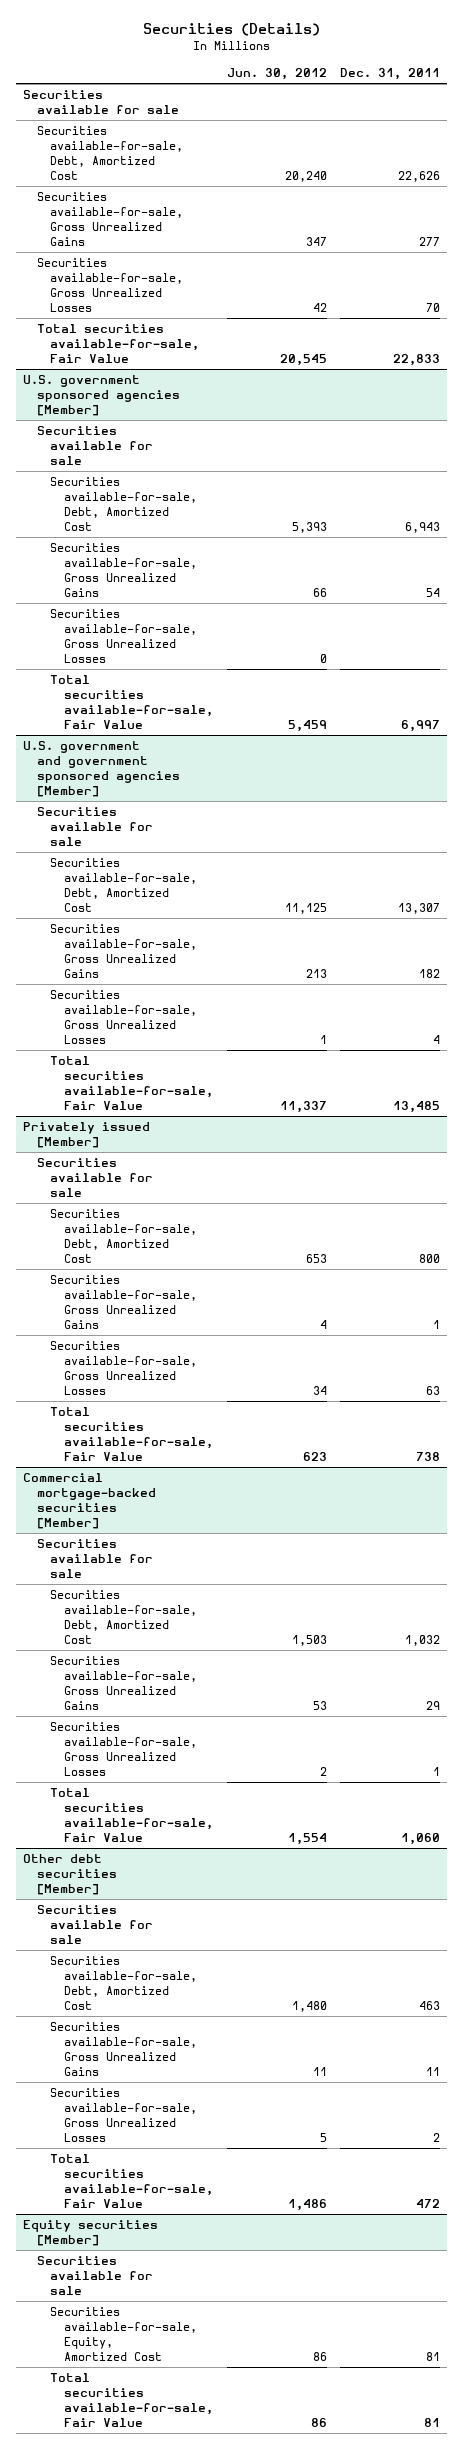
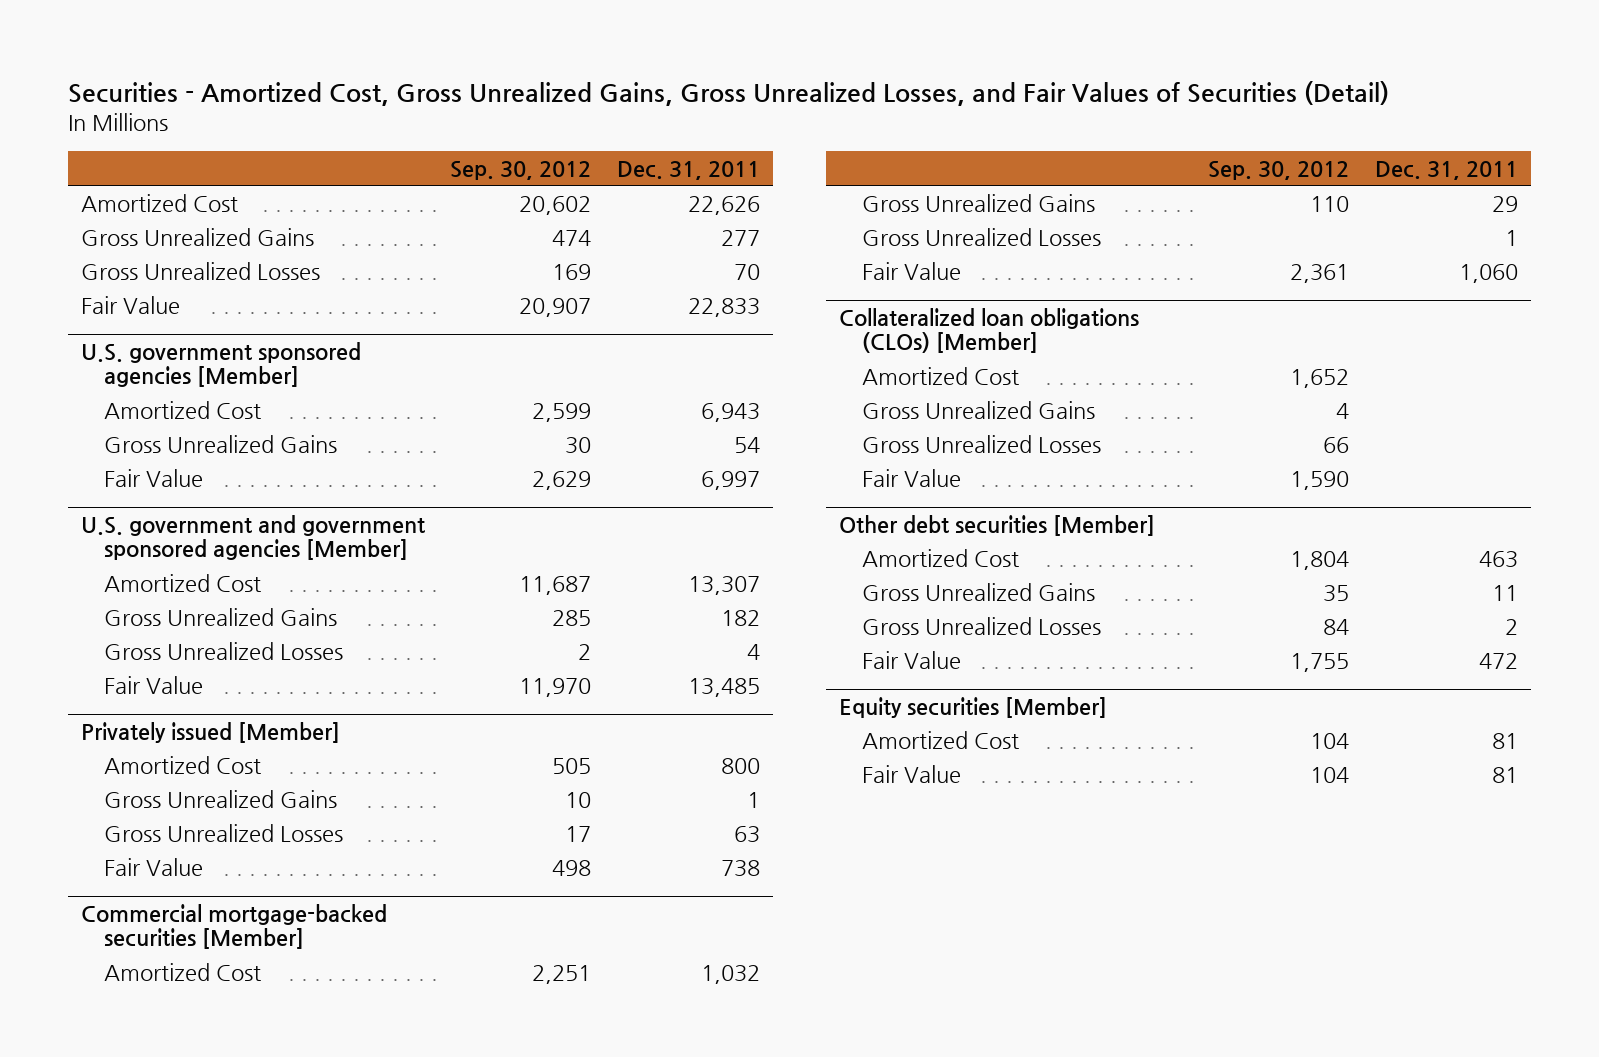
- Securities (Details)
+ Securities - Amortized Cost, Gross Unrealized Gains, Gross Unrealized Losses, and Fair Values of Securities (Detail)
- | Jun. 30, 2012 | Dec. 31, 2011
+ | Sep. 30, 2012 | Dec. 31, 2011
- Securities available for sale
- Securities available-for-sale, Debt, Amortized Cost | 20,240 | 22,626
- Securities available-for-sale, Gross Unrealized Gains | 347 | 277
- Securities available-for-sale, Gross Unrealized Losses | 42 | 70
- Total securities available-for-sale, Fair Value | 20,545 | 22,833
+ Amortized Cost | 20,602 | 22,626
+ Gross Unrealized Gains | 474 | 277
+ Gross Unrealized Losses | 169 | 70
+ Fair Value | 20,907 | 22,833
@ U.S. government sponsored agencies [Member]
- Securities available for sale
- Securities available-for-sale, Debt, Amortized Cost | 5,393 | 6,943
- Securities available-for-sale, Gross Unrealized Gains | 66 | 54
- Securities available-for-sale, Gross Unrealized Losses | 0 |
- Total securities available-for-sale, Fair Value | 5,459 | 6,997
+ Amortized Cost | 2,599 | 6,943
+ Gross Unrealized Gains | 30 | 54
+ Fair Value | 2,629 | 6,997
@ U.S. government and government sponsored agencies [Member]
- Securities available for sale
- Securities available-for-sale, Debt, Amortized Cost | 11,125 | 13,307
- Securities available-for-sale, Gross Unrealized Gains | 213 | 182
- Securities available-for-sale, Gross Unrealized Losses | 1 | 4
- Total securities available-for-sale, Fair Value | 11,337 | 13,485
+ Amortized Cost | 11,687 | 13,307
+ Gross Unrealized Gains | 285 | 182
+ Gross Unrealized Losses | 2 | 4
+ Fair Value | 11,970 | 13,485
@ Privately issued [Member]
- Securities available for sale
- Securities available-for-sale, Debt, Amortized Cost | 653 | 800
- Securities available-for-sale, Gross Unrealized Gains | 4 | 1
- Securities available-for-sale, Gross Unrealized Losses | 34 | 63
- Total securities available-for-sale, Fair Value | 623 | 738
+ Amortized Cost | 505 | 800
+ Gross Unrealized Gains | 10 | 1
+ Gross Unrealized Losses | 17 | 63
+ Fair Value | 498 | 738
@ Commercial mortgage-backed securities [Member]
- Securities available for sale
- Securities available-for-sale, Debt, Amortized Cost | 1,503 | 1,032
- Securities available-for-sale, Gross Unrealized Gains | 53 | 29
- Securities available-for-sale, Gross Unrealized Losses | 2 | 1
- Total securities available-for-sale, Fair Value | 1,554 | 1,060
+ Amortized Cost | 2,251 | 1,032
+ Gross Unrealized Gains | 110 | 29
+ Gross Unrealized Losses | | 1
+ Fair Value | 2,361 | 1,060
+ Collateralized loan obligations (CLOs) [Member]
+ Amortized Cost | 1,652 |
+ Gross Unrealized Gains | 4 |
+ Gross Unrealized Losses | 66 |
+ Fair Value | 1,590 |
@ Other debt securities [Member]
- Securities available for sale
- Securities available-for-sale, Debt, Amortized Cost | 1,480 | 463
- Securities available-for-sale, Gross Unrealized Gains | 11 | 11
- Securities available-for-sale, Gross Unrealized Losses | 5 | 2
- Total securities available-for-sale, Fair Value | 1,486 | 472
+ Amortized Cost | 1,804 | 463
+ Gross Unrealized Gains | 35 | 11
+ Gross Unrealized Losses | 84 | 2
+ Fair Value | 1,755 | 472
@ Equity securities [Member]
- Securities available for sale
- Securities available-for-sale, Equity, Amortized Cost | 86 | 81
- Total securities available-for-sale, Fair Value | 86 | 81
+ Amortized Cost | 104 | 81
+ Fair Value | 104 | 81

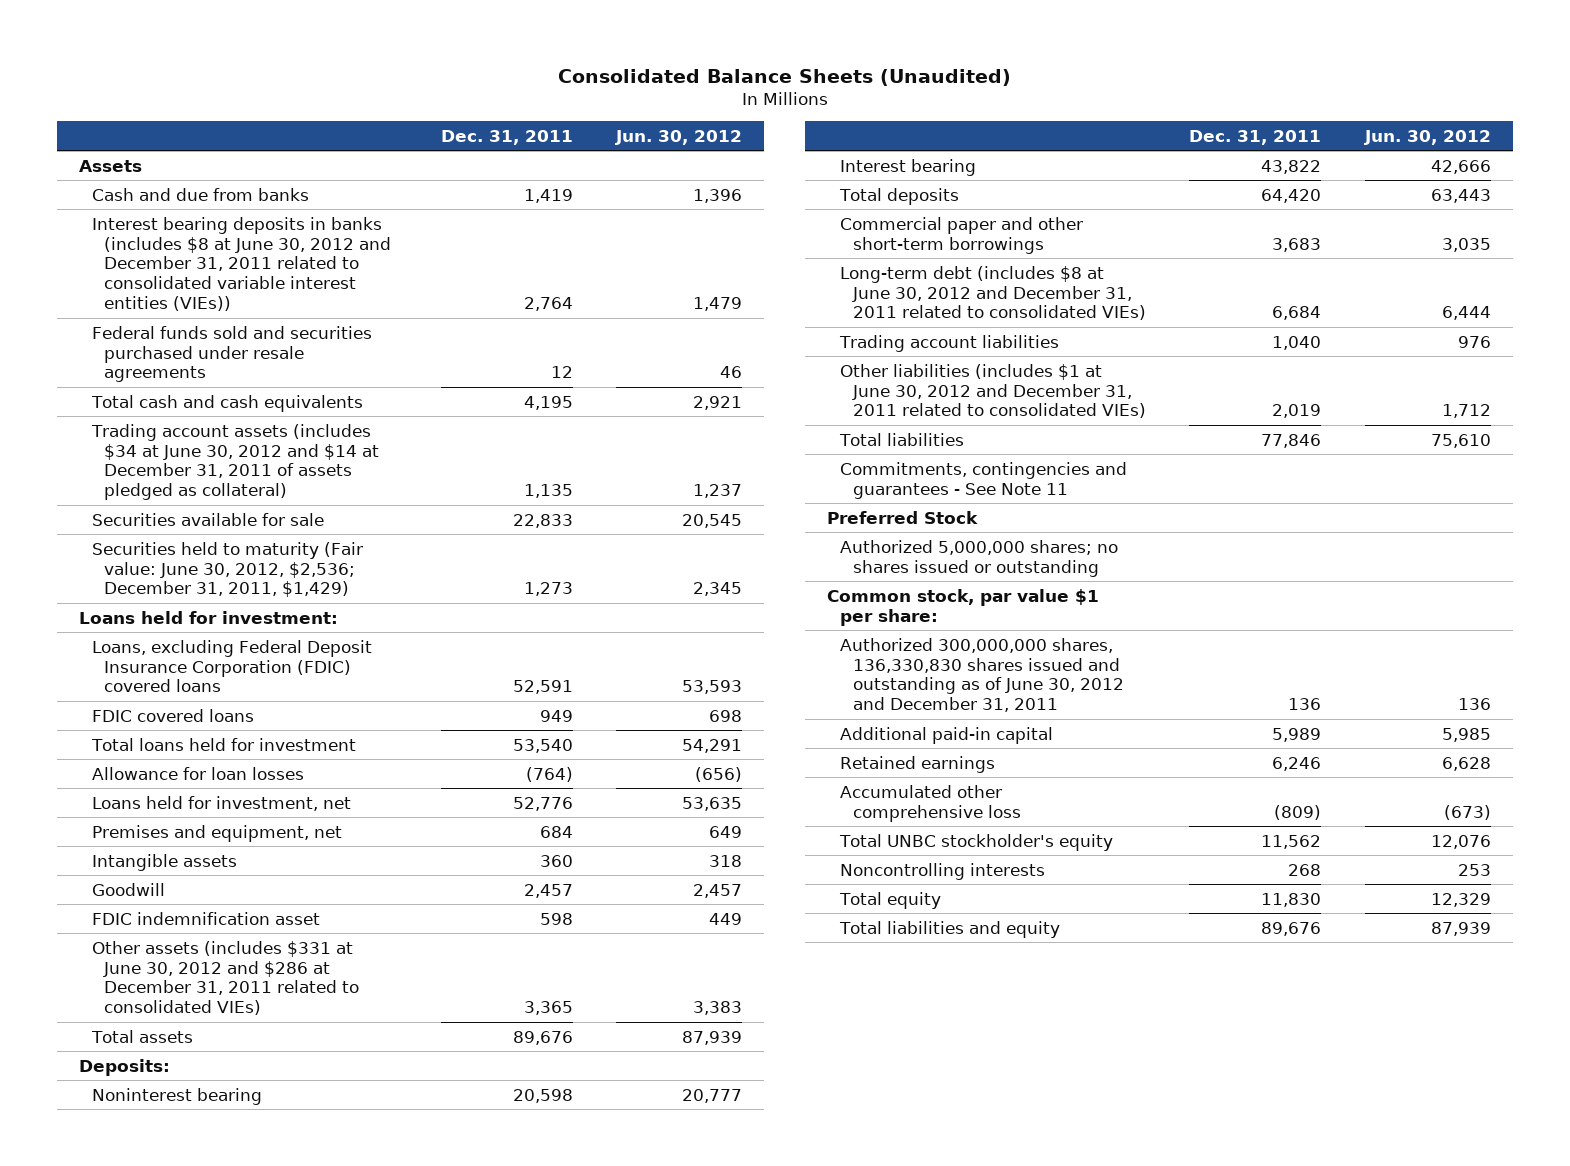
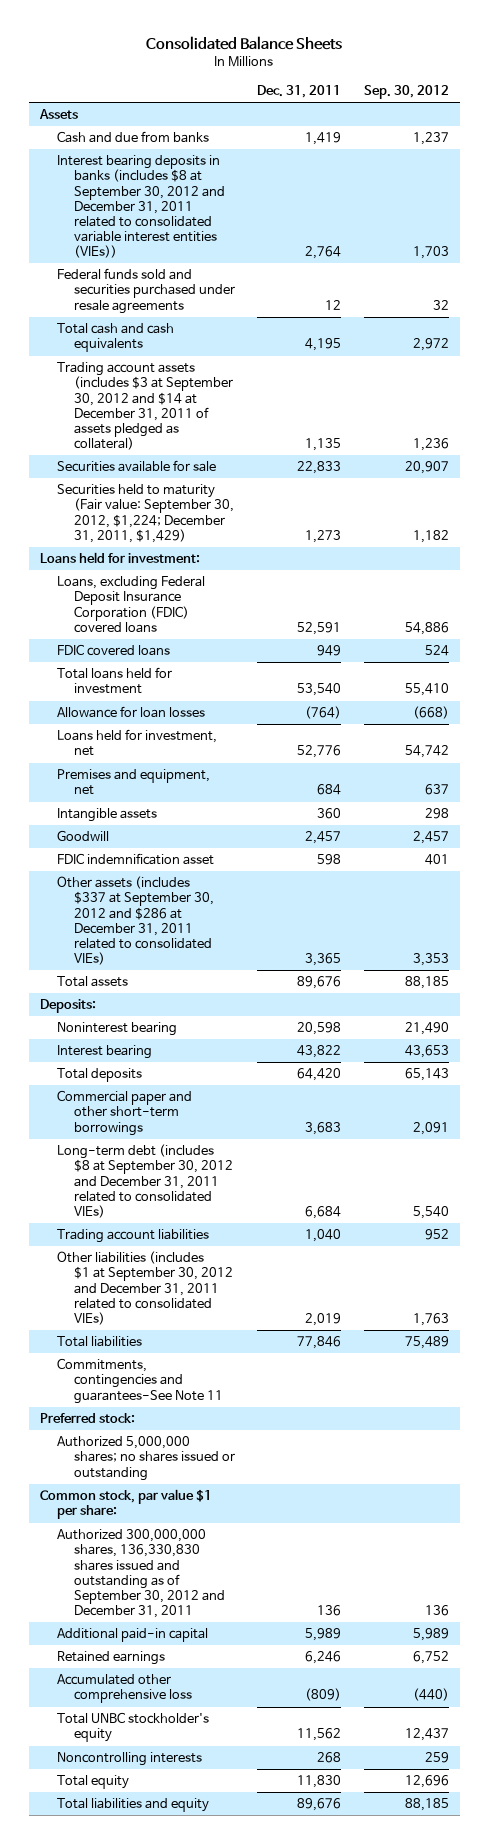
- Consolidated Balance Sheets (Unaudited)
+ Consolidated Balance Sheets
- | Dec. 31, 2011 | Jun. 30, 2012
+ | Dec. 31, 2011 | Sep. 30, 2012
- Interest bearing deposits in banks (includes $8 at June 30, 2012 and December 31, 2011 related to consolidated variable interest entities (VIEs)) | 2,764 | 1,479
+ Interest bearing deposits in banks (includes $8 at September 30, 2012 and December 31, 2011 related to consolidated variable interest entities (VIEs)) | 2,764 | 1,703
- Trading account assets (includes $34 at June 30, 2012 and $14 at December 31, 2011 of assets pledged as collateral) | 1,135 | 1,237
+ Trading account assets (includes $3 at September 30, 2012 and $14 at December 31, 2011 of assets pledged as collateral) | 1,135 | 1,236
- Securities held to maturity (Fair value: June 30, 2012, $2,536; December 31, 2011, $1,429) | 1,273 | 2,345
+ Securities held to maturity (Fair value: September 30, 2012, $1,224; December 31, 2011, $1,429) | 1,273 | 1,182
- Other assets (includes $331 at June 30, 2012 and $286 at December 31, 2011 related to consolidated VIEs) | 3,365 | 3,383
+ Other assets (includes $337 at September 30, 2012 and $286 at December 31, 2011 related to consolidated VIEs) | 3,365 | 3,353
- Long-term debt (includes $8 at June 30, 2012 and December 31, 2011 related to consolidated VIEs) | 6,684 | 6,444
+ Long-term debt (includes $8 at September 30, 2012 and December 31, 2011 related to consolidated VIEs) | 6,684 | 5,540
- Other liabilities (includes $1 at June 30, 2012 and December 31, 2011 related to consolidated VIEs) | 2,019 | 1,712
+ Other liabilities (includes $1 at September 30, 2012 and December 31, 2011 related to consolidated VIEs) | 2,019 | 1,763
- Commitments, contingencies and guarantees - See Note 11
- Preferred Stock
+ Commitments, contingencies and guarantees-See Note 11
+ Preferred stock:
- Authorized 300,000,000 shares, 136,330,830 shares issued and outstanding as of June 30, 2012 and December 31, 2011 | 136 | 136
+ Authorized 300,000,000 shares, 136,330,830 shares issued and outstanding as of September 30, 2012 and December 31, 2011 | 136 | 136

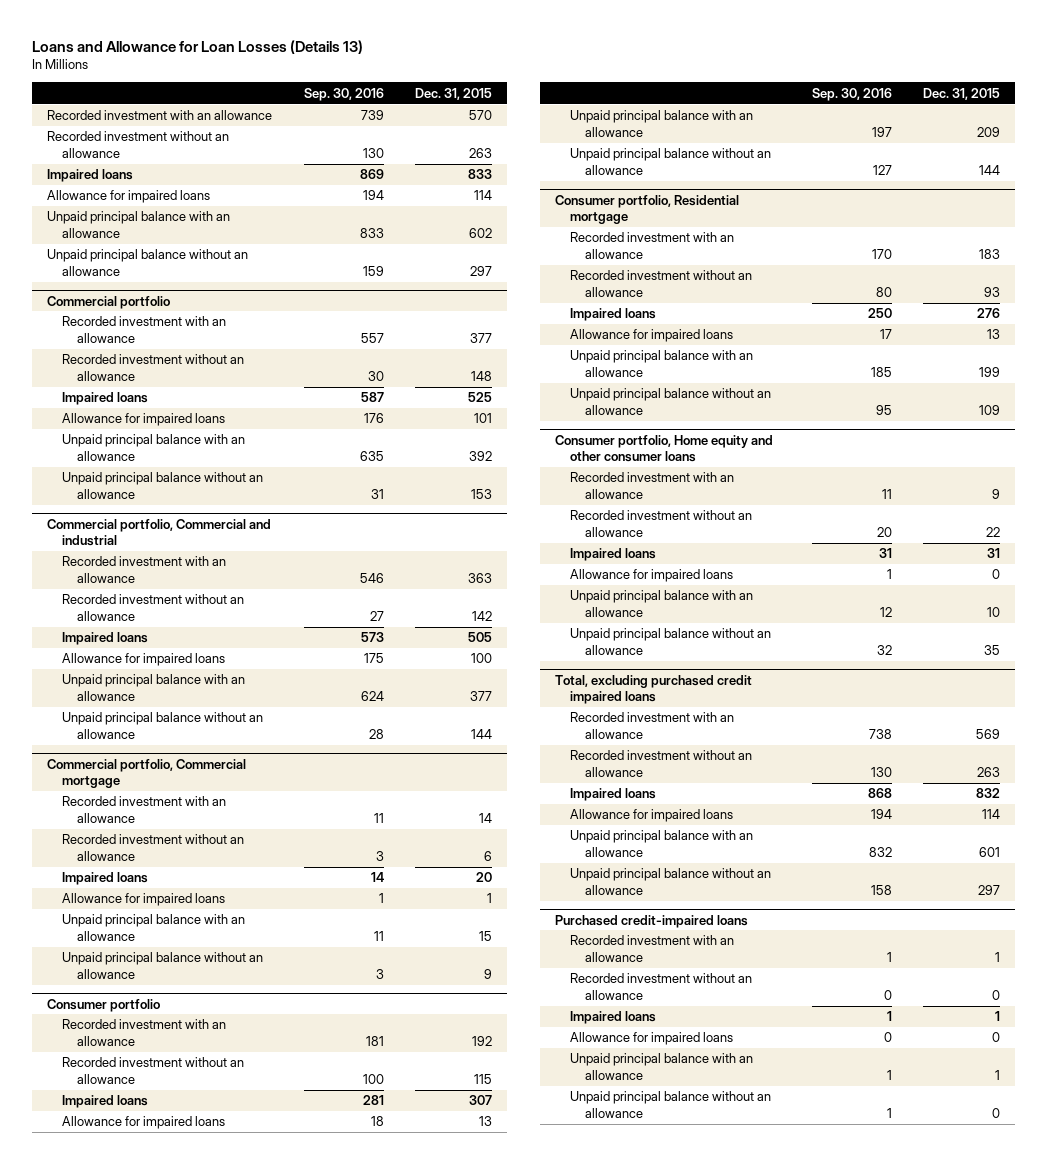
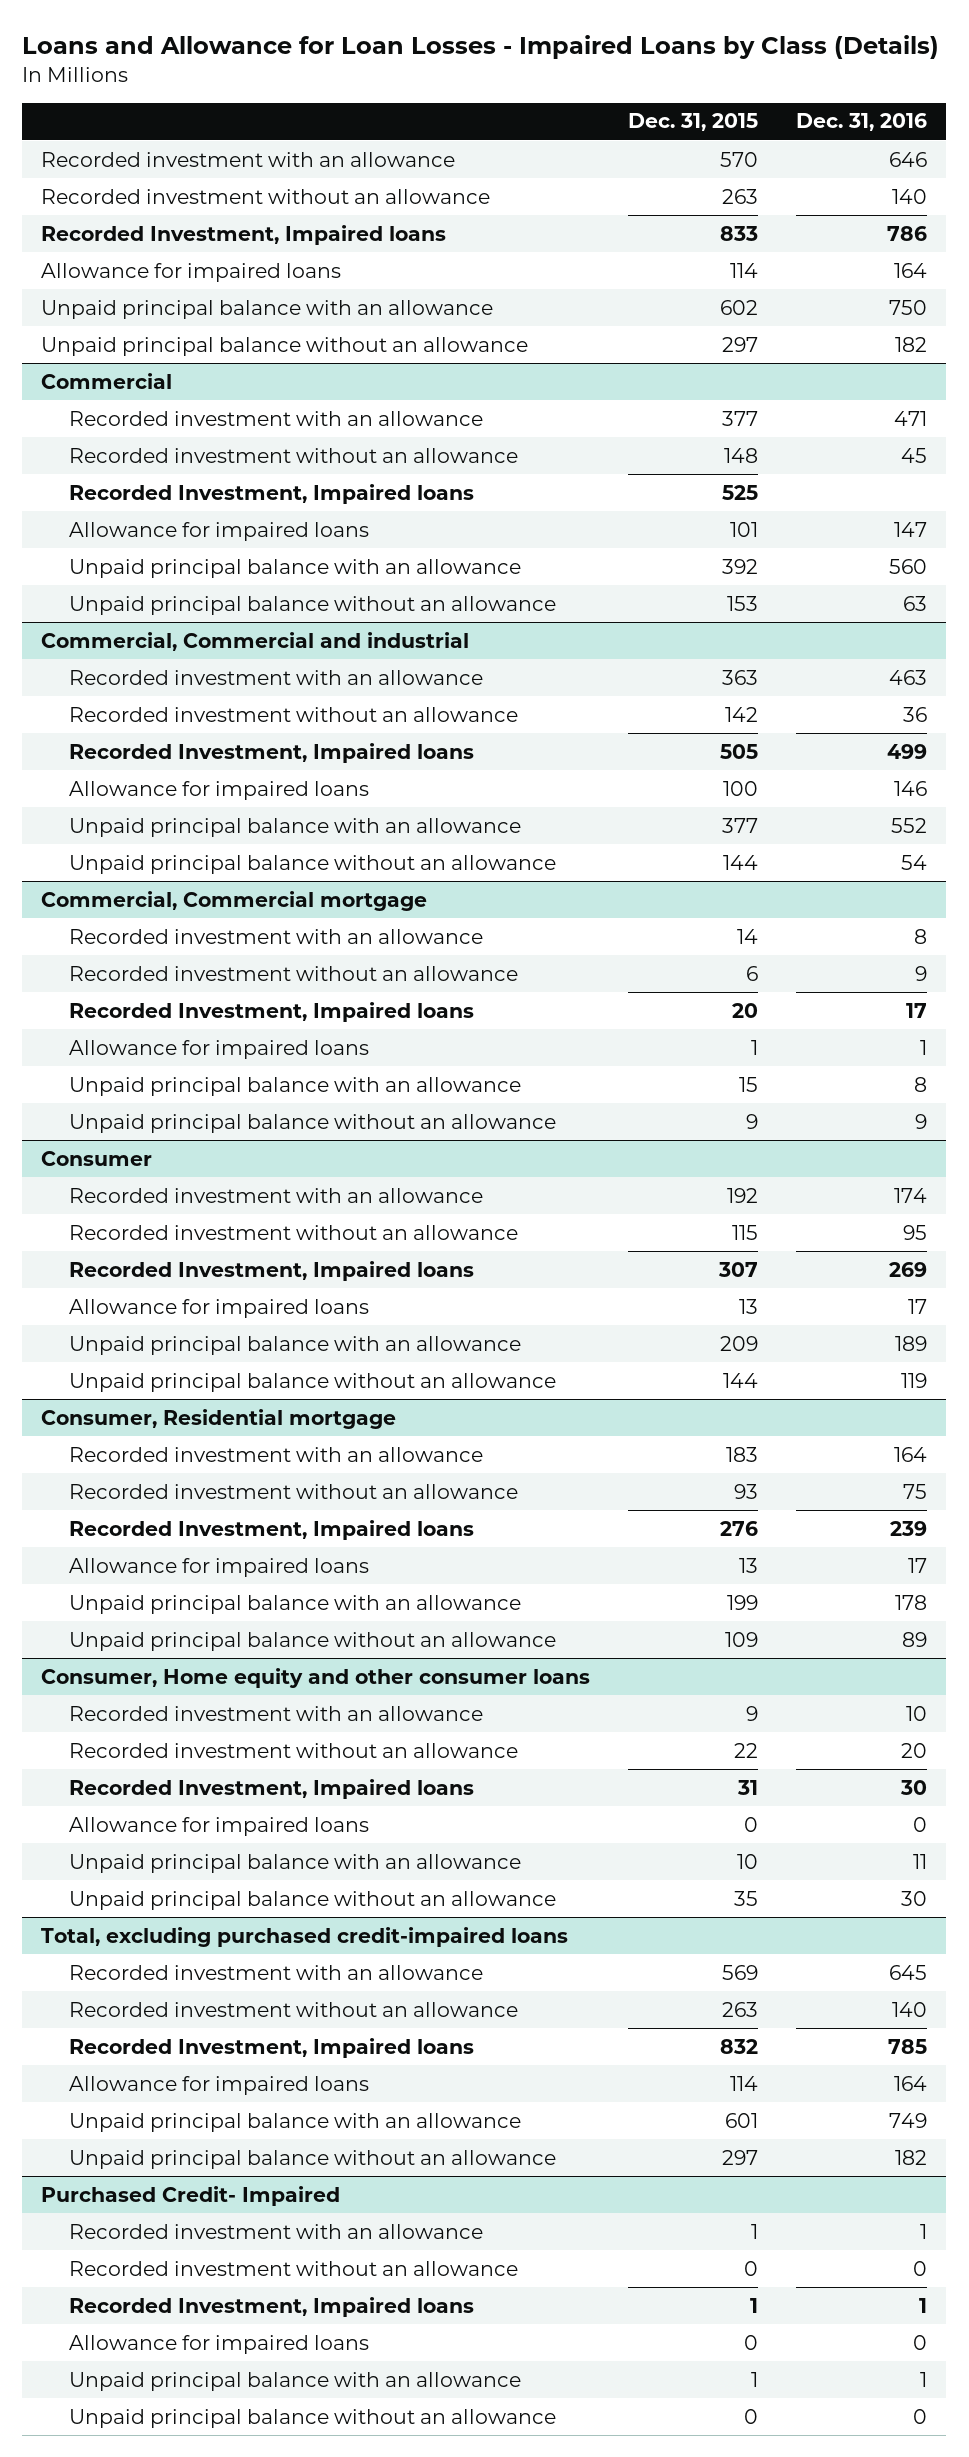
- Loans and Allowance for Loan Losses (Details 13)
+ Loans and Allowance for Loan Losses - Impaired Loans by Class (Details)
- | Sep. 30, 2016 | Dec. 31, 2015
+ | Dec. 31, 2015 | Dec. 31, 2016
- Impaired loans | 869 | 833
+ Recorded Investment, Impaired loans | 833 | 786
- Commercial portfolio
+ Commercial
- Impaired loans | 587 | 525
+ Recorded Investment, Impaired loans | 525 |
- Commercial portfolio, Commercial and industrial
+ Commercial, Commercial and industrial
- Impaired loans | 573 | 505
+ Recorded Investment, Impaired loans | 505 | 499
- Commercial portfolio, Commercial mortgage
+ Commercial, Commercial mortgage
- Impaired loans | 14 | 20
+ Recorded Investment, Impaired loans | 20 | 17
- Consumer portfolio
+ Consumer
- Impaired loans | 281 | 307
+ Recorded Investment, Impaired loans | 307 | 269
- Consumer portfolio, Residential mortgage
+ Consumer, Residential mortgage
- Impaired loans | 250 | 276
+ Recorded Investment, Impaired loans | 276 | 239
- Consumer portfolio, Home equity and other consumer loans
+ Consumer, Home equity and other consumer loans
- Impaired loans | 31 | 31
+ Recorded Investment, Impaired loans | 31 | 30
- Total, excluding purchased credit impaired loans
+ Total, excluding purchased credit-impaired loans
- Impaired loans | 868 | 832
+ Recorded Investment, Impaired loans | 832 | 785
- Purchased credit-impaired loans
+ Purchased Credit- Impaired
- Impaired loans | 1 | 1
+ Recorded Investment, Impaired loans | 1 | 1

